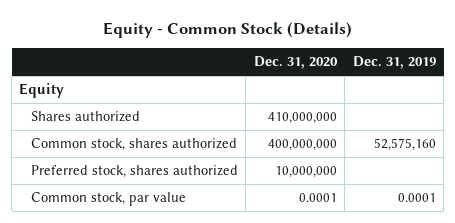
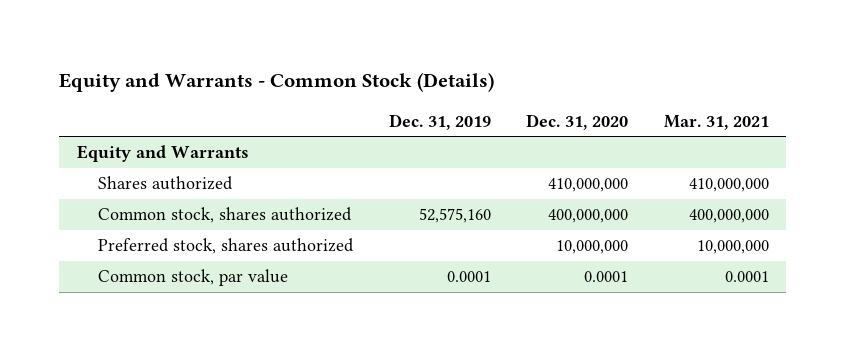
- Equity - Common Stock (Details)
+ Equity and Warrants - Common Stock (Details)
- | Dec. 31, 2020 | Dec. 31, 2019
+ | Dec. 31, 2019 | Dec. 31, 2020 | Mar. 31, 2021
- Equity
+ Equity and Warrants

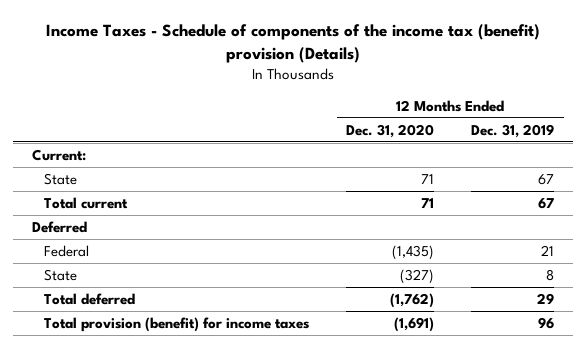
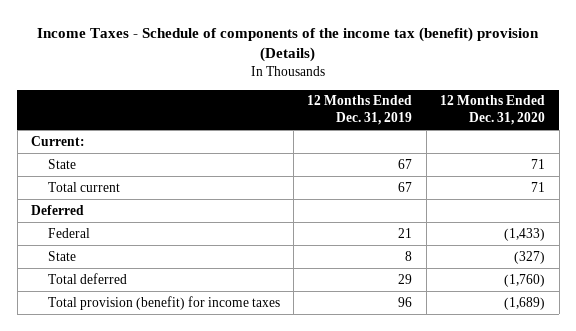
- | 12 Months Ended Dec. 31, 2020 | 12 Months Ended Dec. 31, 2019
+ | 12 Months Ended Dec. 31, 2019 | 12 Months Ended Dec. 31, 2020
- Federal | (1,435) | 21
+ Federal | 21 | (1,433)
- Total deferred | (1,762) | 29
- Total provision (benefit) for income taxes | (1,691) | 96
+ Total deferred | 29 | (1,760)
+ Total provision (benefit) for income taxes | 96 | (1,689)

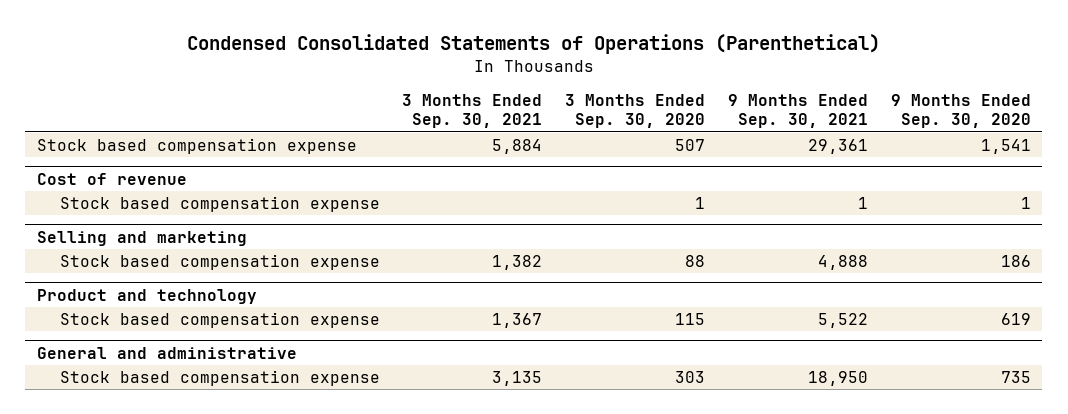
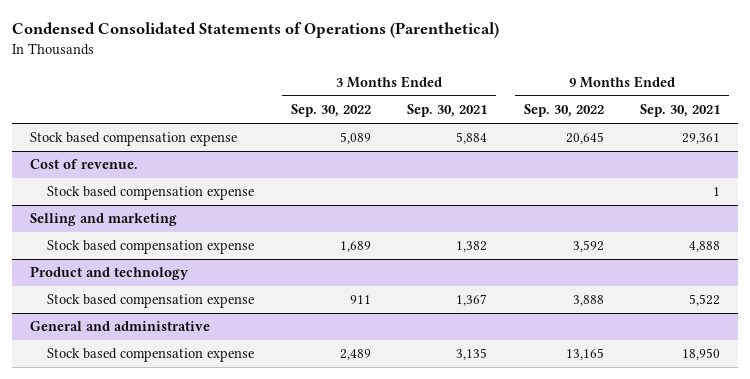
- | 3 Months Ended Sep. 30, 2021 | 3 Months Ended Sep. 30, 2020 | 9 Months Ended Sep. 30, 2021 | 9 Months Ended Sep. 30, 2020
+ | 3 Months Ended Sep. 30, 2022 | 3 Months Ended Sep. 30, 2021 | 9 Months Ended Sep. 30, 2022 | 9 Months Ended Sep. 30, 2021
- Cost of revenue
+ Cost of revenue.

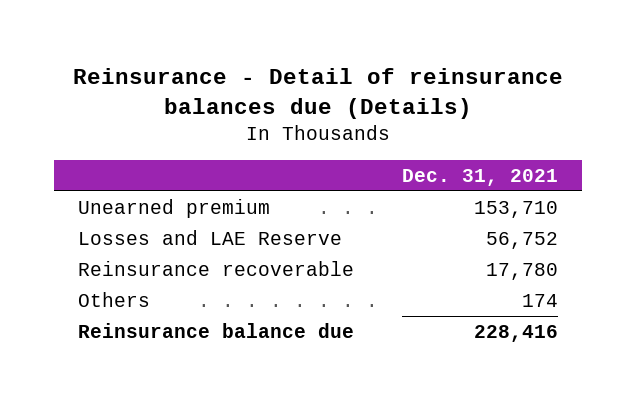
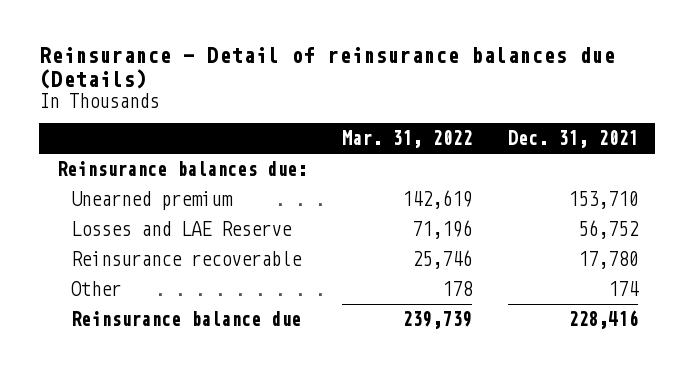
- | Dec. 31, 2021
+ | Mar. 31, 2022 | Dec. 31, 2021
+ Reinsurance balances due:
- Others | 174
+ Other | 178 | 174

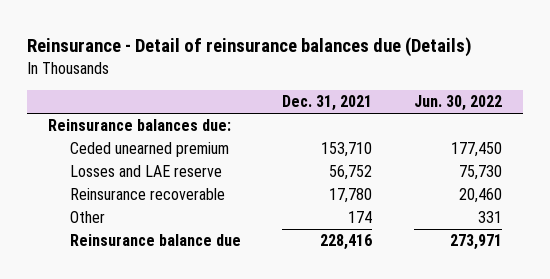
- | Mar. 31, 2022 | Dec. 31, 2021
+ | Dec. 31, 2021 | Jun. 30, 2022
- Unearned premium | 142,619 | 153,710
- Losses and LAE Reserve | 71,196 | 56,752
+ Ceded unearned premium | 153,710 | 177,450
+ Losses and LAE reserve | 56,752 | 75,730

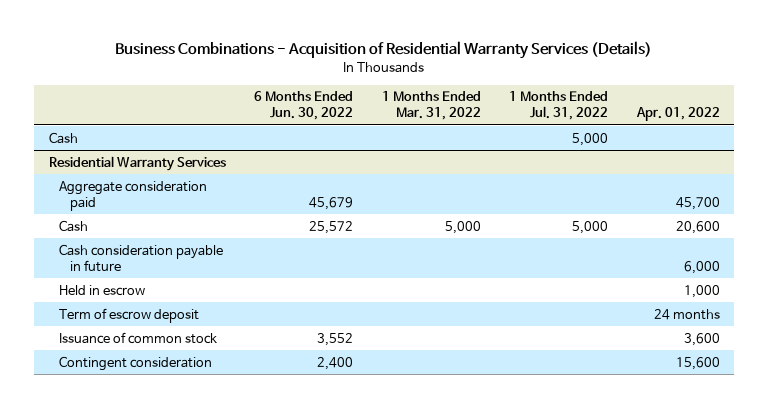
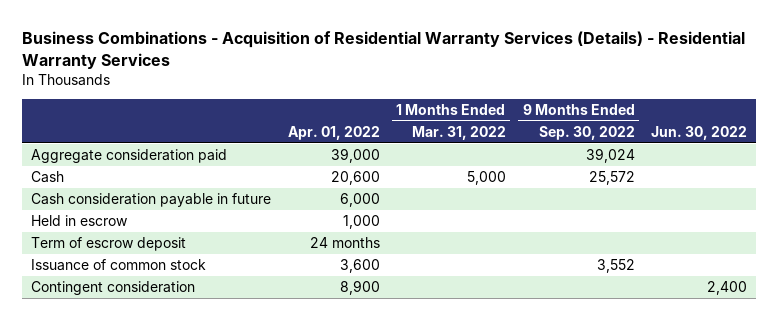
- Business Combinations - Acquisition of Residential Warranty Services (Details)
+ Business Combinations - Acquisition of Residential Warranty Services (Details) - Residential Warranty Services
- | 6 Months Ended Jun. 30, 2022 | 1 Months Ended Mar. 31, 2022 | 1 Months Ended Jul. 31, 2022 | Apr. 01, 2022
+ | Apr. 01, 2022 | 1 Months Ended Mar. 31, 2022 | 9 Months Ended Sep. 30, 2022 | Jun. 30, 2022
- Cash | | | 5,000 |
- Residential Warranty Services
- Aggregate consideration paid | 45,679 | | | 45,700
+ Aggregate consideration paid | 39,000 | | 39,024 |
- Contingent consideration | 2,400 | | | 15,600
+ Contingent consideration | 8,900 | | | 2,400

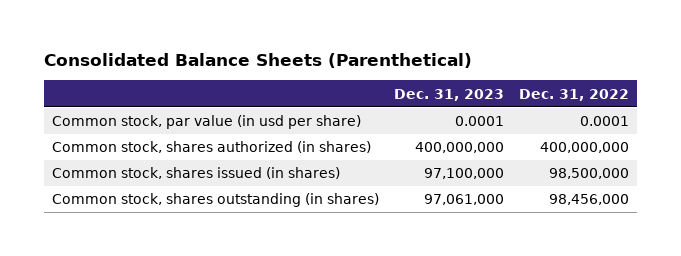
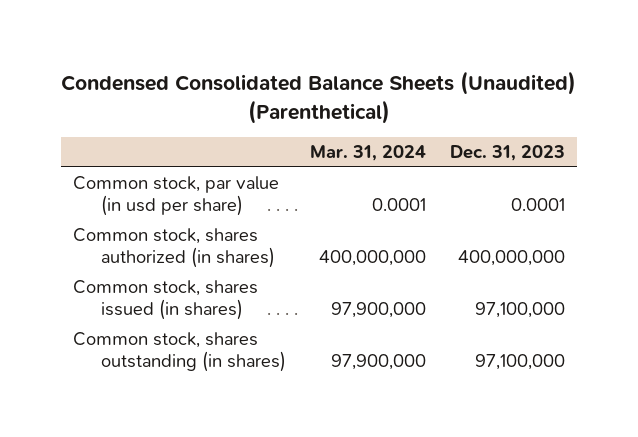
- Consolidated Balance Sheets (Parenthetical)
+ Condensed Consolidated Balance Sheets (Unaudited) (Parenthetical)
- | Dec. 31, 2023 | Dec. 31, 2022
+ | Mar. 31, 2024 | Dec. 31, 2023
- Common stock, shares outstanding (in shares) | 97,061,000 | 98,456,000
+ Common stock, shares outstanding (in shares) | 97,900,000 | 97,100,000

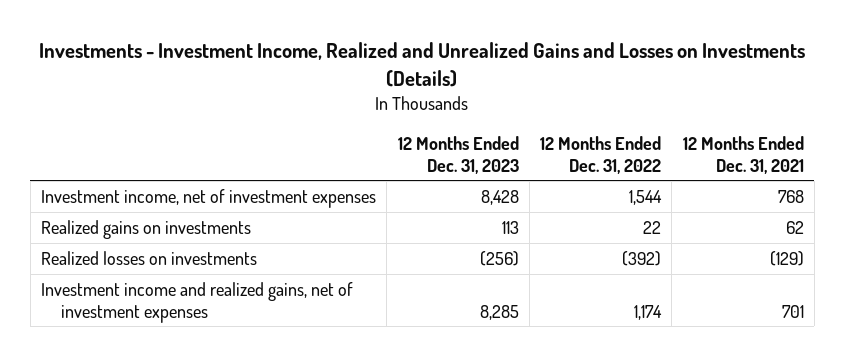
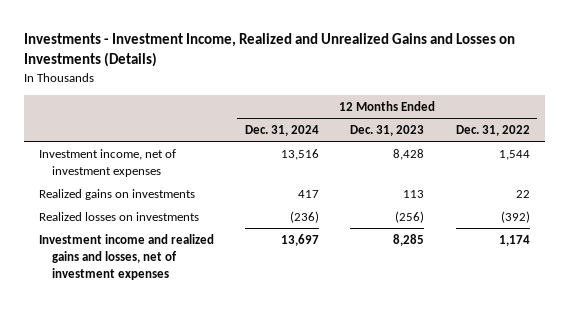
- | 12 Months Ended Dec. 31, 2023 | 12 Months Ended Dec. 31, 2022 | 12 Months Ended Dec. 31, 2021
+ | 12 Months Ended Dec. 31, 2024 | 12 Months Ended Dec. 31, 2023 | 12 Months Ended Dec. 31, 2022
- Investment income and realized gains, net of investment expenses | 8,285 | 1,174 | 701
+ Investment income and realized gains and losses, net of investment expenses | 13,697 | 8,285 | 1,174

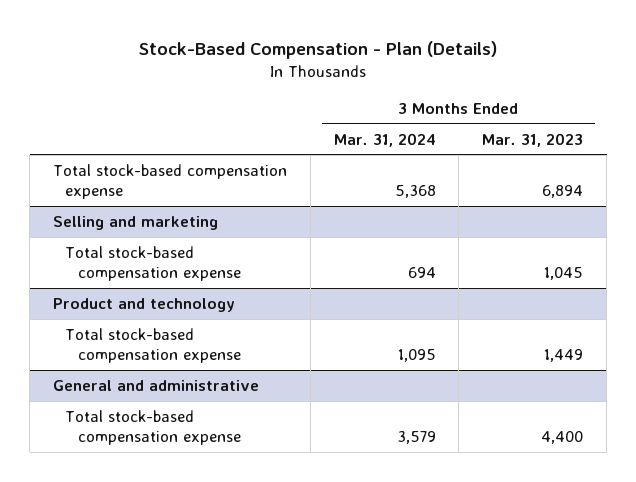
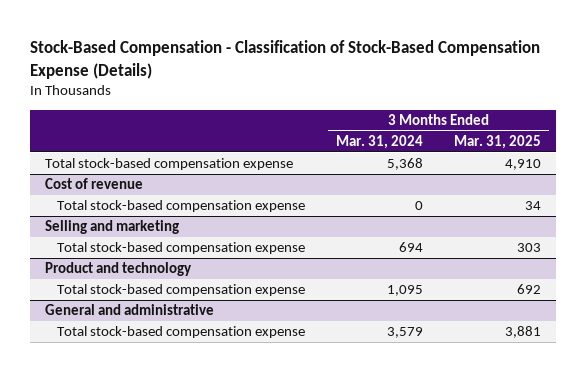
- Stock-Based Compensation - Plan (Details)
+ Stock-Based Compensation - Classification of Stock-Based Compensation Expense (Details)
- | 3 Months Ended Mar. 31, 2024 | 3 Months Ended Mar. 31, 2023
+ | 3 Months Ended Mar. 31, 2024 | 3 Months Ended Mar. 31, 2025
+ Cost of revenue
+ Total stock-based compensation expense | 0 | 34

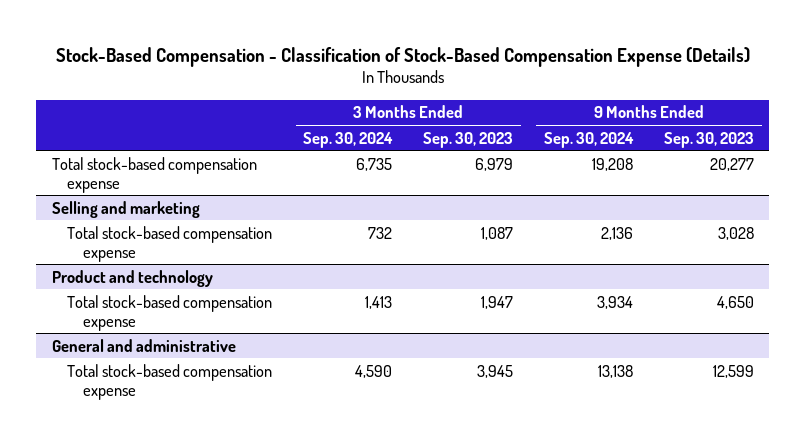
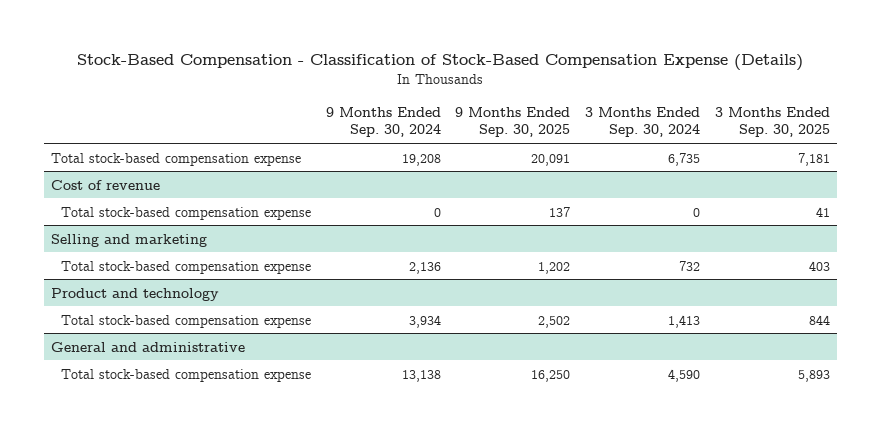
- | 3 Months Ended Sep. 30, 2024 | 3 Months Ended Sep. 30, 2023 | 9 Months Ended Sep. 30, 2024 | 9 Months Ended Sep. 30, 2023
+ | 9 Months Ended Sep. 30, 2024 | 9 Months Ended Sep. 30, 2025 | 3 Months Ended Sep. 30, 2024 | 3 Months Ended Sep. 30, 2025
+ Cost of revenue
+ Total stock-based compensation expense | 0 | 137 | 0 | 41

